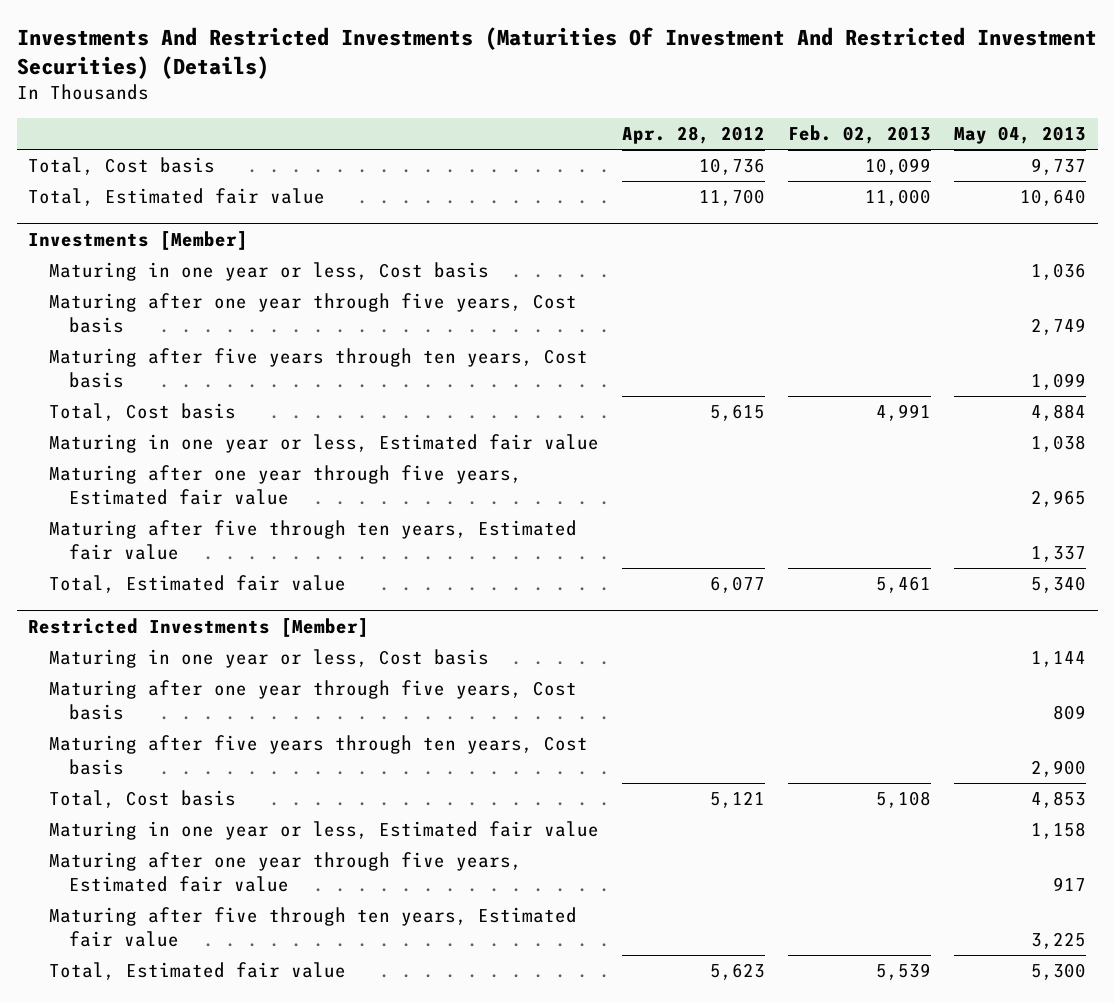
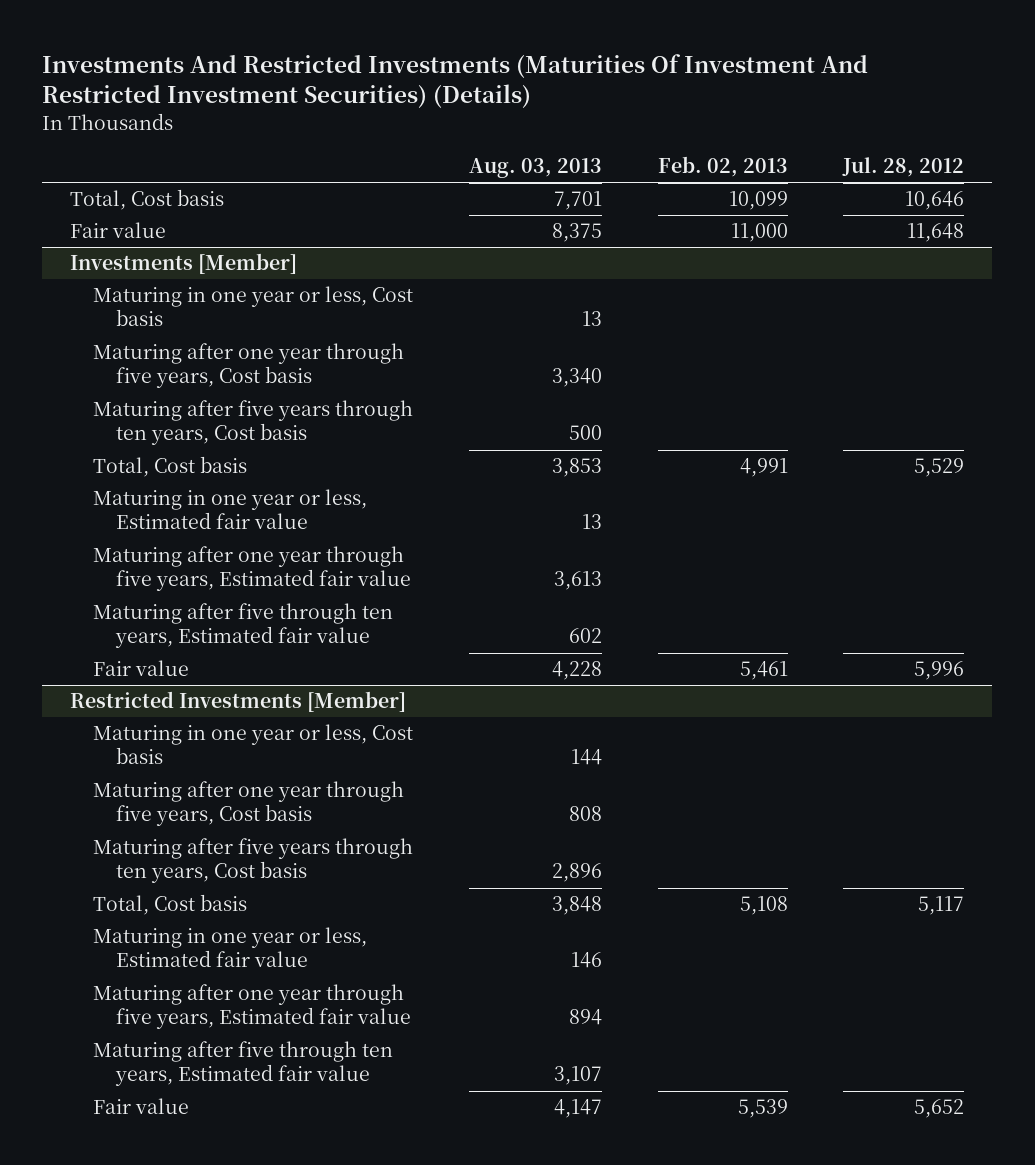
- | Apr. 28, 2012 | Feb. 02, 2013 | May 04, 2013
+ | Aug. 03, 2013 | Feb. 02, 2013 | Jul. 28, 2012
- Total, Estimated fair value | 11,700 | 11,000 | 10,640
+ Fair value | 8,375 | 11,000 | 11,648
@ Investments [Member]
- Total, Estimated fair value | 6,077 | 5,461 | 5,340
+ Fair value | 4,228 | 5,461 | 5,996
@ Restricted Investments [Member]
- Total, Estimated fair value | 5,623 | 5,539 | 5,300
+ Fair value | 4,147 | 5,539 | 5,652

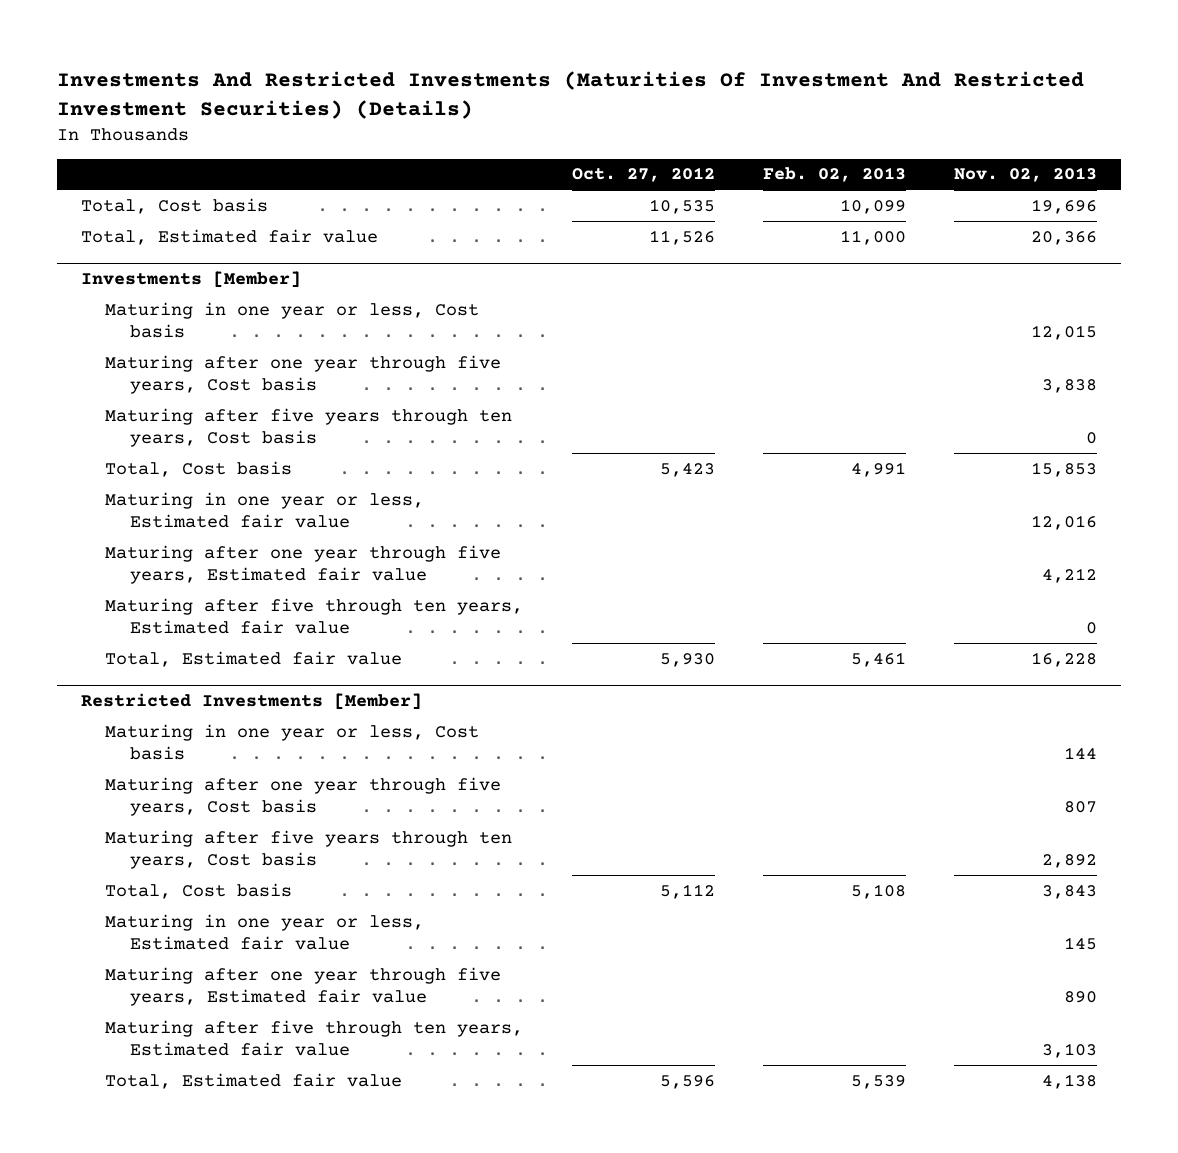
- | Aug. 03, 2013 | Feb. 02, 2013 | Jul. 28, 2012
+ | Oct. 27, 2012 | Feb. 02, 2013 | Nov. 02, 2013
- Fair value | 8,375 | 11,000 | 11,648
+ Total, Estimated fair value | 11,526 | 11,000 | 20,366
@ Investments [Member]
- Fair value | 4,228 | 5,461 | 5,996
+ Total, Estimated fair value | 5,930 | 5,461 | 16,228
@ Restricted Investments [Member]
- Fair value | 4,147 | 5,539 | 5,652
+ Total, Estimated fair value | 5,596 | 5,539 | 4,138

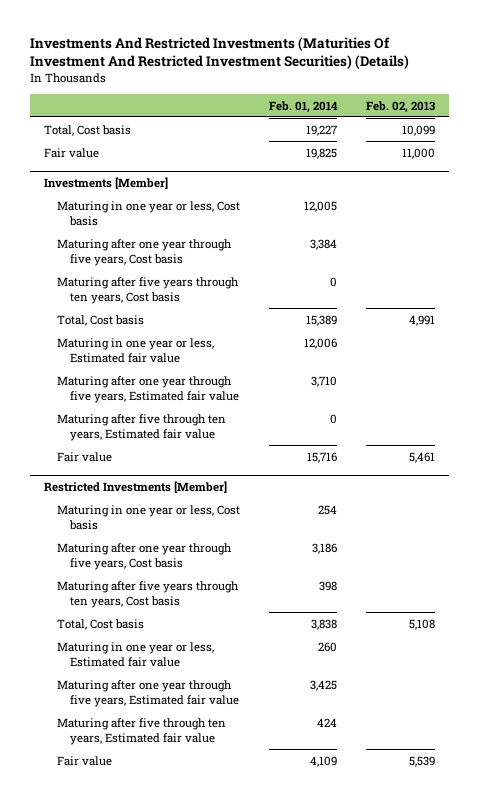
- | Oct. 27, 2012 | Feb. 02, 2013 | Nov. 02, 2013
+ | Feb. 01, 2014 | Feb. 02, 2013
- Total, Estimated fair value | 11,526 | 11,000 | 20,366
+ Fair value | 19,825 | 11,000
@ Investments [Member]
- Total, Estimated fair value | 5,930 | 5,461 | 16,228
+ Fair value | 15,716 | 5,461
@ Restricted Investments [Member]
- Total, Estimated fair value | 5,596 | 5,539 | 4,138
+ Fair value | 4,109 | 5,539

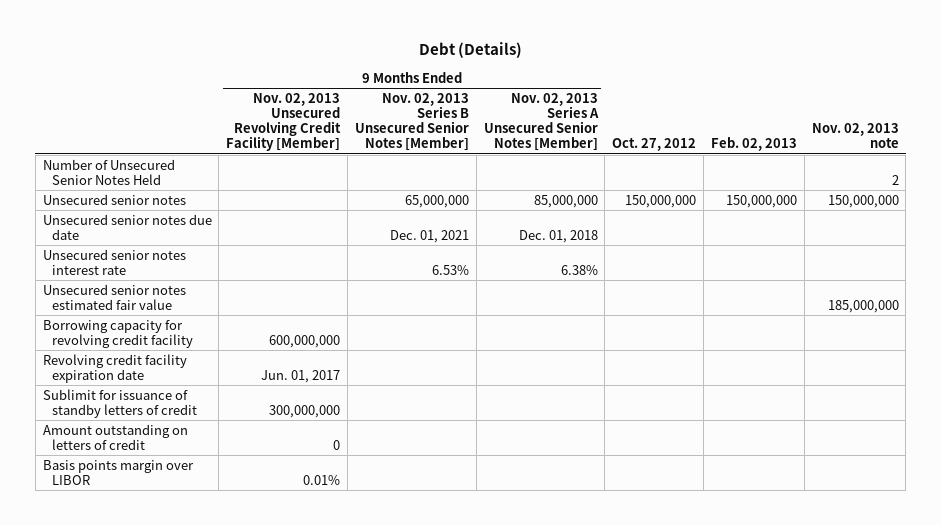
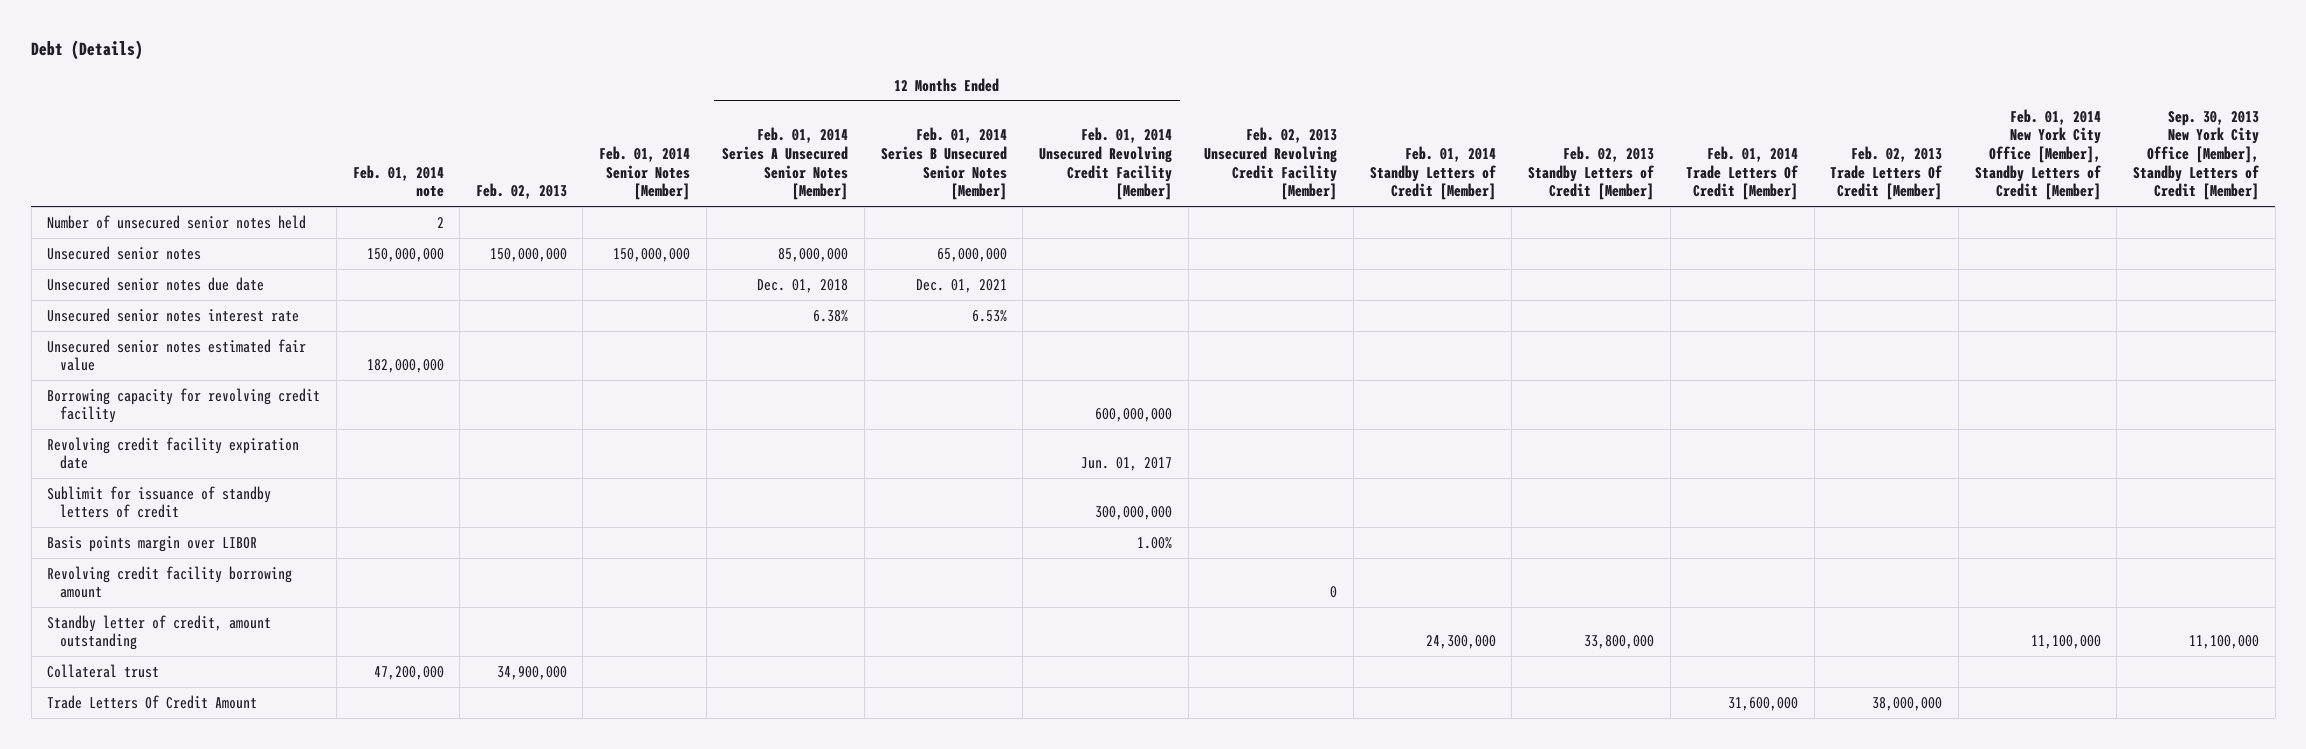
- | 9 Months Ended Nov. 02, 2013 Unsecured Revolving Credit Facility [Member] | 9 Months Ended Nov. 02, 2013 Series B Unsecured Senior Notes [Member] | 9 Months Ended Nov. 02, 2013 Series A Unsecured Senior Notes [Member] | Oct. 27, 2012 | Feb. 02, 2013 | Nov. 02, 2013 note
+ | Feb. 01, 2014 note | Feb. 02, 2013 | Feb. 01, 2014 Senior Notes [Member] | 12 Months Ended Feb. 01, 2014 Series A Unsecured Senior Notes [Member] | 12 Months Ended Feb. 01, 2014 Series B Unsecured Senior Notes [Member] | 12 Months Ended Feb. 01, 2014 Unsecured Revolving Credit Facility [Member] | Feb. 02, 2013 Unsecured Revolving Credit Facility [Member] | Feb. 01, 2014 Standby Letters of Credit [Member] | Feb. 02, 2013 Standby Letters of Credit [Member] | Feb. 01, 2014 Trade Letters Of Credit [Member] | Feb. 02, 2013 Trade Letters Of Credit [Member] | Feb. 01, 2014 New York City Office [Member], Standby Letters of Credit [Member] | Sep. 30, 2013 New York City Office [Member], Standby Letters of Credit [Member]
- Number of Unsecured Senior Notes Held | | | | | | 2
+ Number of unsecured senior notes held | 2 | | | | | | | | | | | |
- Amount outstanding on letters of credit | 0 | | | | |
+ Revolving credit facility borrowing amount | | | | | | | 0 | | | | | |
+ Standby letter of credit, amount outstanding | | | | | | | | 24,300,000 | 33,800,000 | | | 11,100,000 | 11,100,000
+ Collateral trust | 47,200,000 | 34,900,000 | | | | | | | | | | |
+ Trade Letters Of Credit Amount | | | | | | | | | | 31,600,000 | 38,000,000 | |

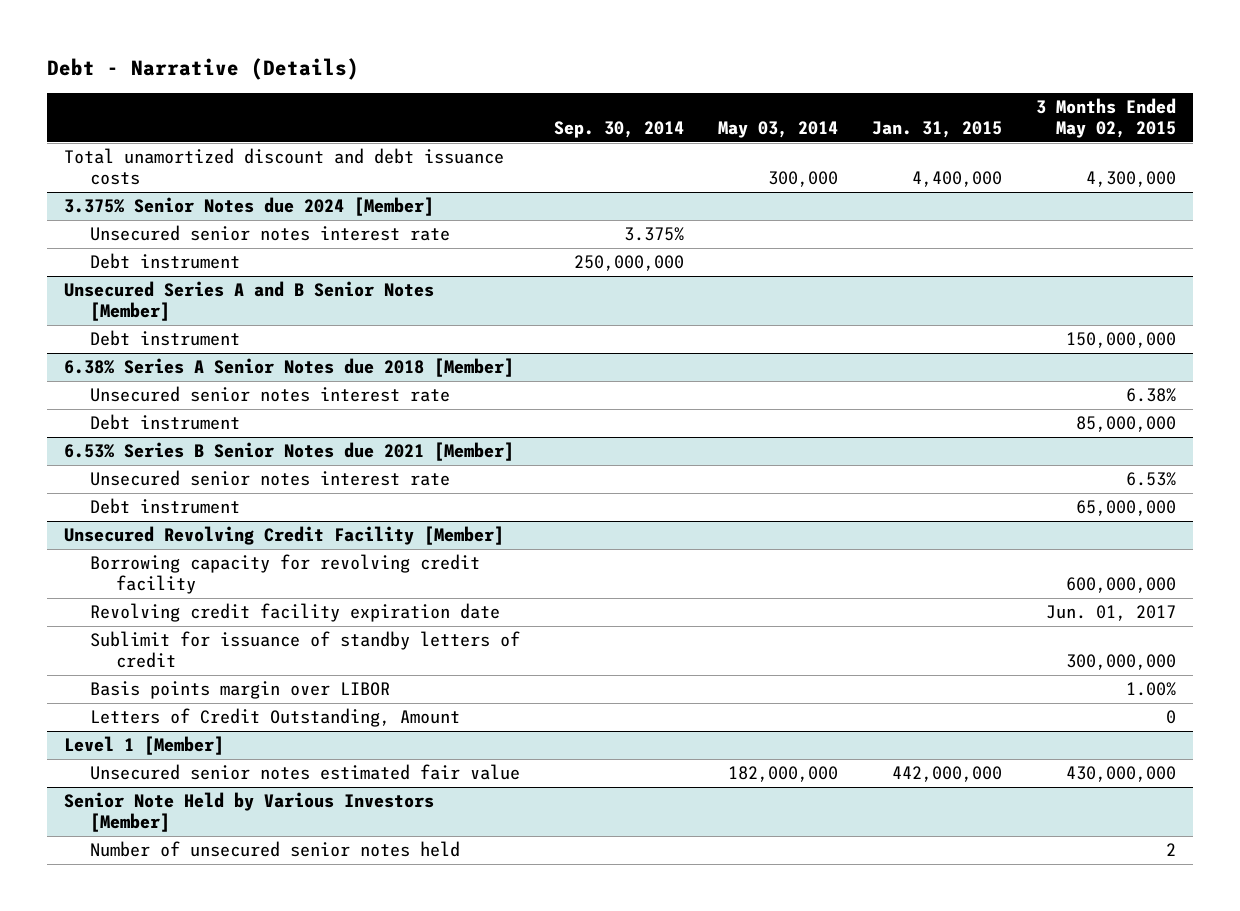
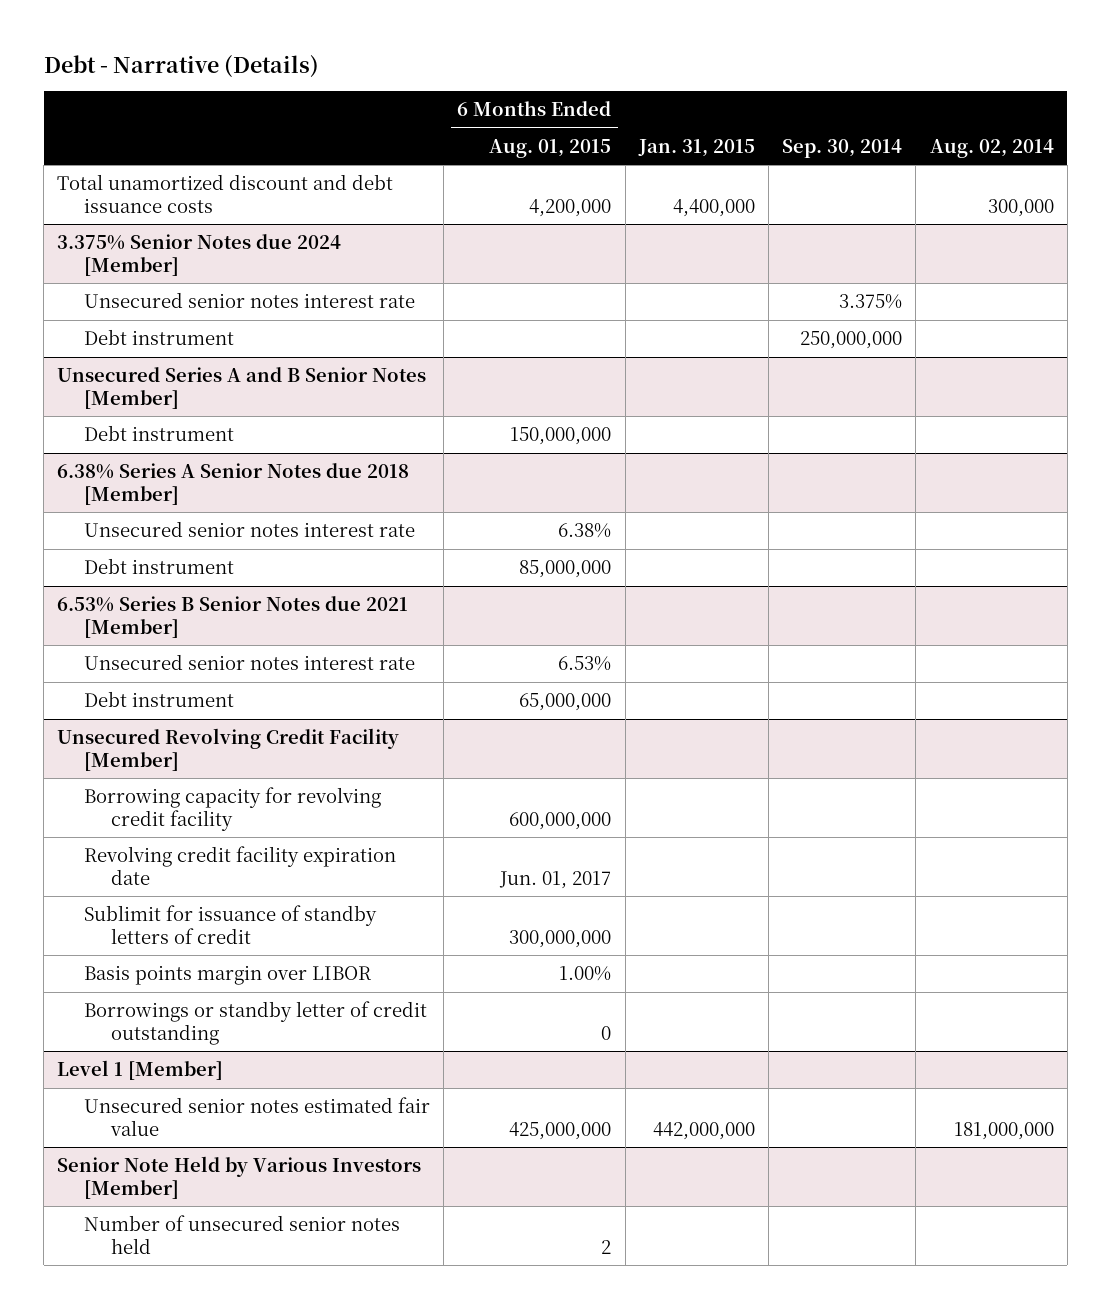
- | Sep. 30, 2014 | May 03, 2014 | Jan. 31, 2015 | 3 Months Ended May 02, 2015
+ | 6 Months Ended Aug. 01, 2015 | Jan. 31, 2015 | Sep. 30, 2014 | Aug. 02, 2014
@ Unsecured Revolving Credit Facility [Member]
- Letters of Credit Outstanding, Amount | | | | 0
+ Borrowings or standby letter of credit outstanding | 0 | | |

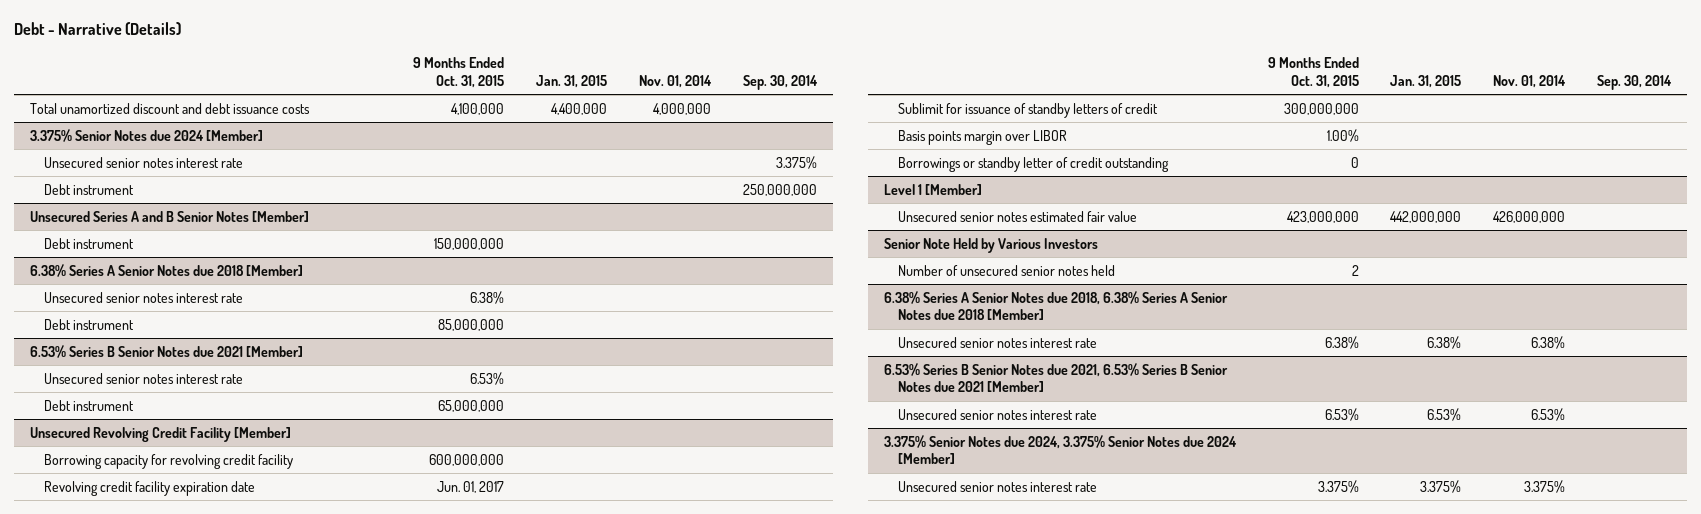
- | 6 Months Ended Aug. 01, 2015 | Jan. 31, 2015 | Sep. 30, 2014 | Aug. 02, 2014
+ | 9 Months Ended Oct. 31, 2015 | Jan. 31, 2015 | Nov. 01, 2014 | Sep. 30, 2014
- Senior Note Held by Various Investors [Member]
+ Senior Note Held by Various Investors
+ 6.38% Series A Senior Notes due 2018, 6.38% Series A Senior Notes due 2018 [Member]
+ Unsecured senior notes interest rate | 6.38% | 6.38% | 6.38% |
+ 6.53% Series B Senior Notes due 2021, 6.53% Series B Senior Notes due 2021 [Member]
+ Unsecured senior notes interest rate | 6.53% | 6.53% | 6.53% |
+ 3.375% Senior Notes due 2024, 3.375% Senior Notes due 2024 [Member]
+ Unsecured senior notes interest rate | 3.375% | 3.375% | 3.375% |

